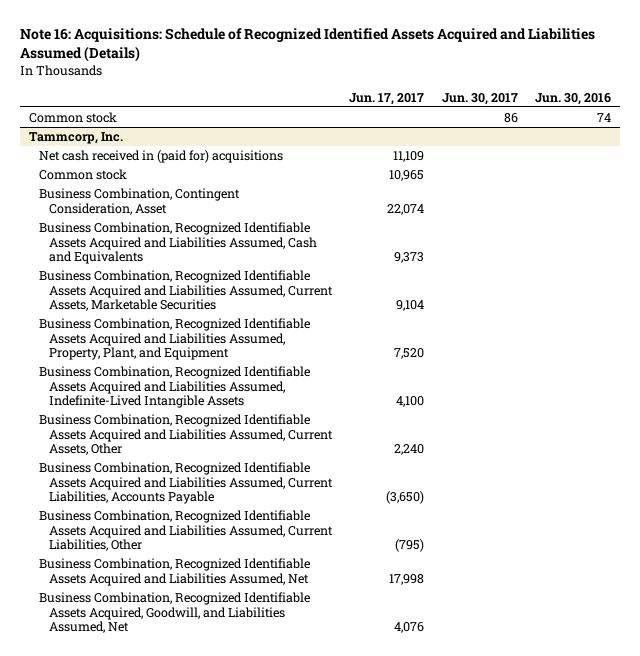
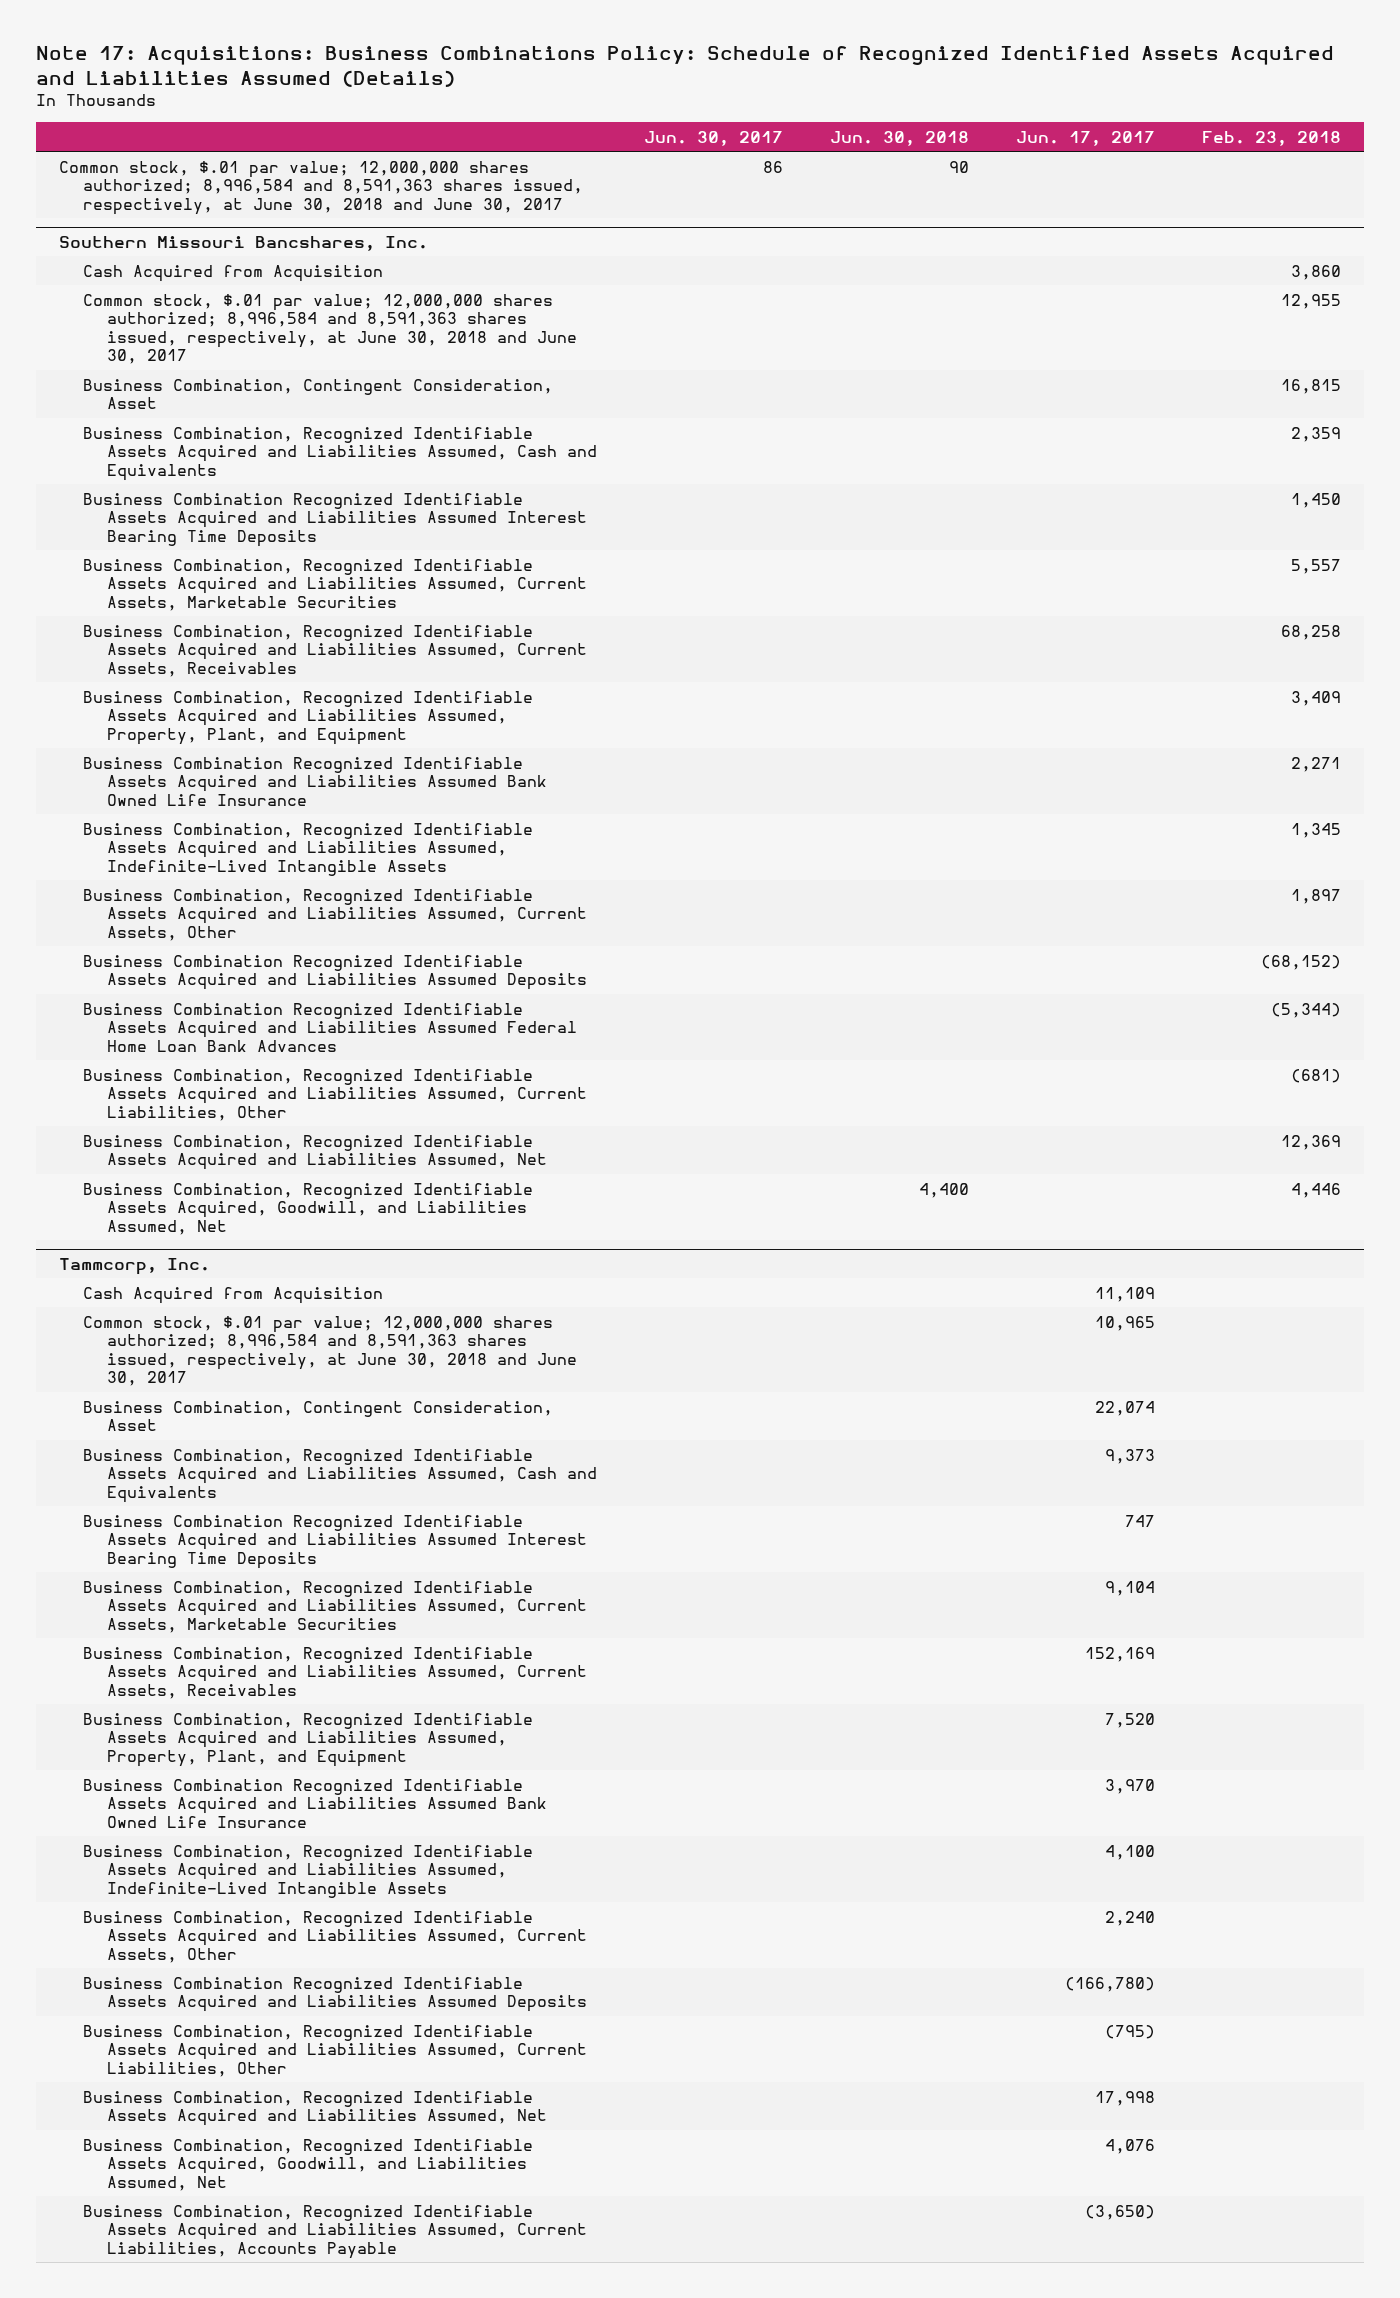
- Note 16: Acquisitions: Schedule of Recognized Identified Assets Acquired and Liabilities Assumed (Details)
+ Note 17: Acquisitions: Business Combinations Policy: Schedule of Recognized Identified Assets Acquired and Liabilities Assumed (Details)
- | Jun. 17, 2017 | Jun. 30, 2017 | Jun. 30, 2016
+ | Jun. 30, 2017 | Jun. 30, 2018 | Jun. 17, 2017 | Feb. 23, 2018
- Common stock | | 86 | 74
+ Common stock, $.01 par value; 12,000,000 shares authorized; 8,996,584 and 8,591,363 shares issued, respectively, at June 30, 2018 and June 30, 2017 | 86 | 90 | |
+ Southern Missouri Bancshares, Inc.
+ Cash Acquired from Acquisition | | | | 3,860
+ Common stock, $.01 par value; 12,000,000 shares authorized; 8,996,584 and 8,591,363 shares issued, respectively, at June 30, 2018 and June 30, 2017 | | | | 12,955
+ Business Combination, Contingent Consideration, Asset | | | | 16,815
+ Business Combination, Recognized Identifiable Assets Acquired and Liabilities Assumed, Cash and Equivalents | | | | 2,359
+ Business Combination Recognized Identifiable Assets Acquired and Liabilities Assumed Interest Bearing Time Deposits | | | | 1,450
+ Business Combination, Recognized Identifiable Assets Acquired and Liabilities Assumed, Current Assets, Marketable Securities | | | | 5,557
+ Business Combination, Recognized Identifiable Assets Acquired and Liabilities Assumed, Current Assets, Receivables | | | | 68,258
+ Business Combination, Recognized Identifiable Assets Acquired and Liabilities Assumed, Property, Plant, and Equipment | | | | 3,409
+ Business Combination Recognized Identifiable Assets Acquired and Liabilities Assumed Bank Owned Life Insurance | | | | 2,271
+ Business Combination, Recognized Identifiable Assets Acquired and Liabilities Assumed, Indefinite-Lived Intangible Assets | | | | 1,345
+ Business Combination, Recognized Identifiable Assets Acquired and Liabilities Assumed, Current Assets, Other | | | | 1,897
+ Business Combination Recognized Identifiable Assets Acquired and Liabilities Assumed Deposits | | | | (68,152)
+ Business Combination Recognized Identifiable Assets Acquired and Liabilities Assumed Federal Home Loan Bank Advances | | | | (5,344)
+ Business Combination, Recognized Identifiable Assets Acquired and Liabilities Assumed, Current Liabilities, Other | | | | (681)
+ Business Combination, Recognized Identifiable Assets Acquired and Liabilities Assumed, Net | | | | 12,369
+ Business Combination, Recognized Identifiable Assets Acquired, Goodwill, and Liabilities Assumed, Net | | 4,400 | | 4,446
@ Tammcorp, Inc.
- Net cash received in (paid for) acquisitions | 11,109 | |
- Common stock | 10,965 | |
+ Cash Acquired from Acquisition | | | 11,109 |
+ Common stock, $.01 par value; 12,000,000 shares authorized; 8,996,584 and 8,591,363 shares issued, respectively, at June 30, 2018 and June 30, 2017 | | | 10,965 |
+ Business Combination Recognized Identifiable Assets Acquired and Liabilities Assumed Interest Bearing Time Deposits | | | 747 |
+ Business Combination, Recognized Identifiable Assets Acquired and Liabilities Assumed, Current Assets, Receivables | | | 152,169 |
+ Business Combination Recognized Identifiable Assets Acquired and Liabilities Assumed Bank Owned Life Insurance | | | 3,970 |
+ Business Combination Recognized Identifiable Assets Acquired and Liabilities Assumed Deposits | | | (166,780) |
moved down: Business Combination, Recognized Identifiable Assets Acquired and Liabilities Assumed, Current Liabilities, Accounts Payable | | | (3,650) |

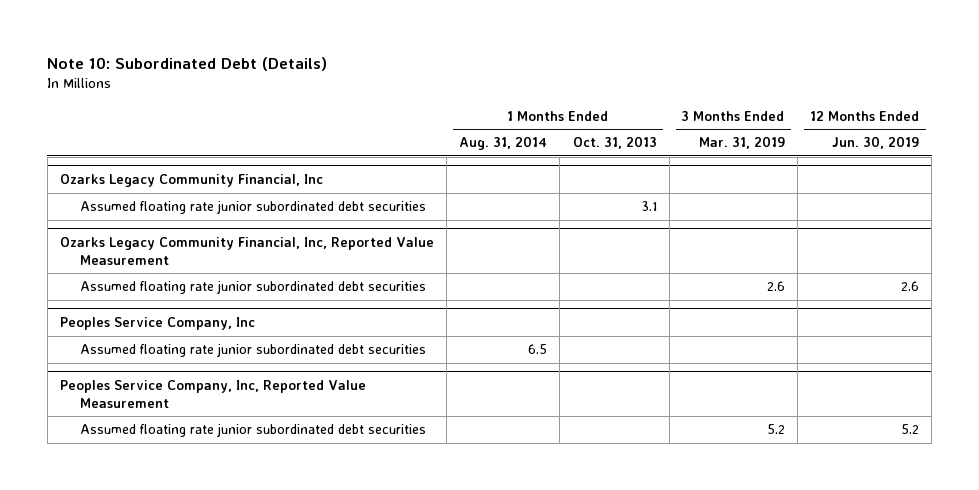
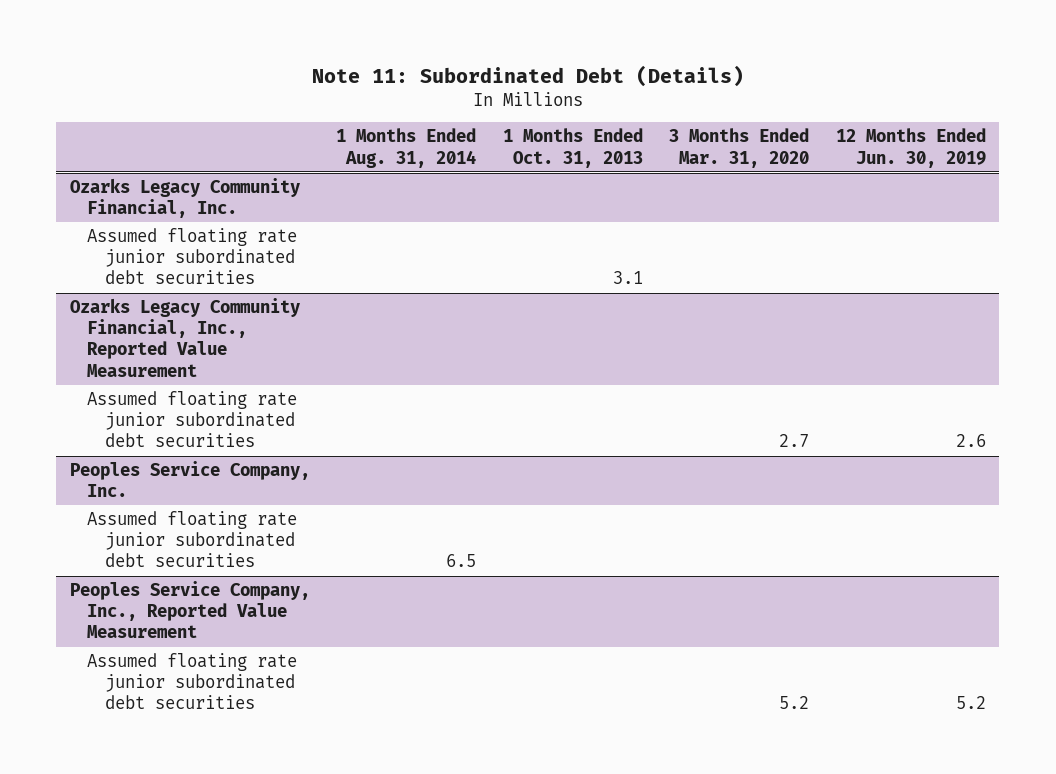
- Note 10: Subordinated Debt (Details)
+ Note 11: Subordinated Debt (Details)
- | 1 Months Ended Aug. 31, 2014 | 1 Months Ended Oct. 31, 2013 | 3 Months Ended Mar. 31, 2019 | 12 Months Ended Jun. 30, 2019
+ | 1 Months Ended Aug. 31, 2014 | 1 Months Ended Oct. 31, 2013 | 3 Months Ended Mar. 31, 2020 | 12 Months Ended Jun. 30, 2019
- Ozarks Legacy Community Financial, Inc
+ Ozarks Legacy Community Financial, Inc.
- Ozarks Legacy Community Financial, Inc, Reported Value Measurement
+ Ozarks Legacy Community Financial, Inc., Reported Value Measurement
- Peoples Service Company, Inc
+ Peoples Service Company, Inc.
- Peoples Service Company, Inc, Reported Value Measurement
+ Peoples Service Company, Inc., Reported Value Measurement

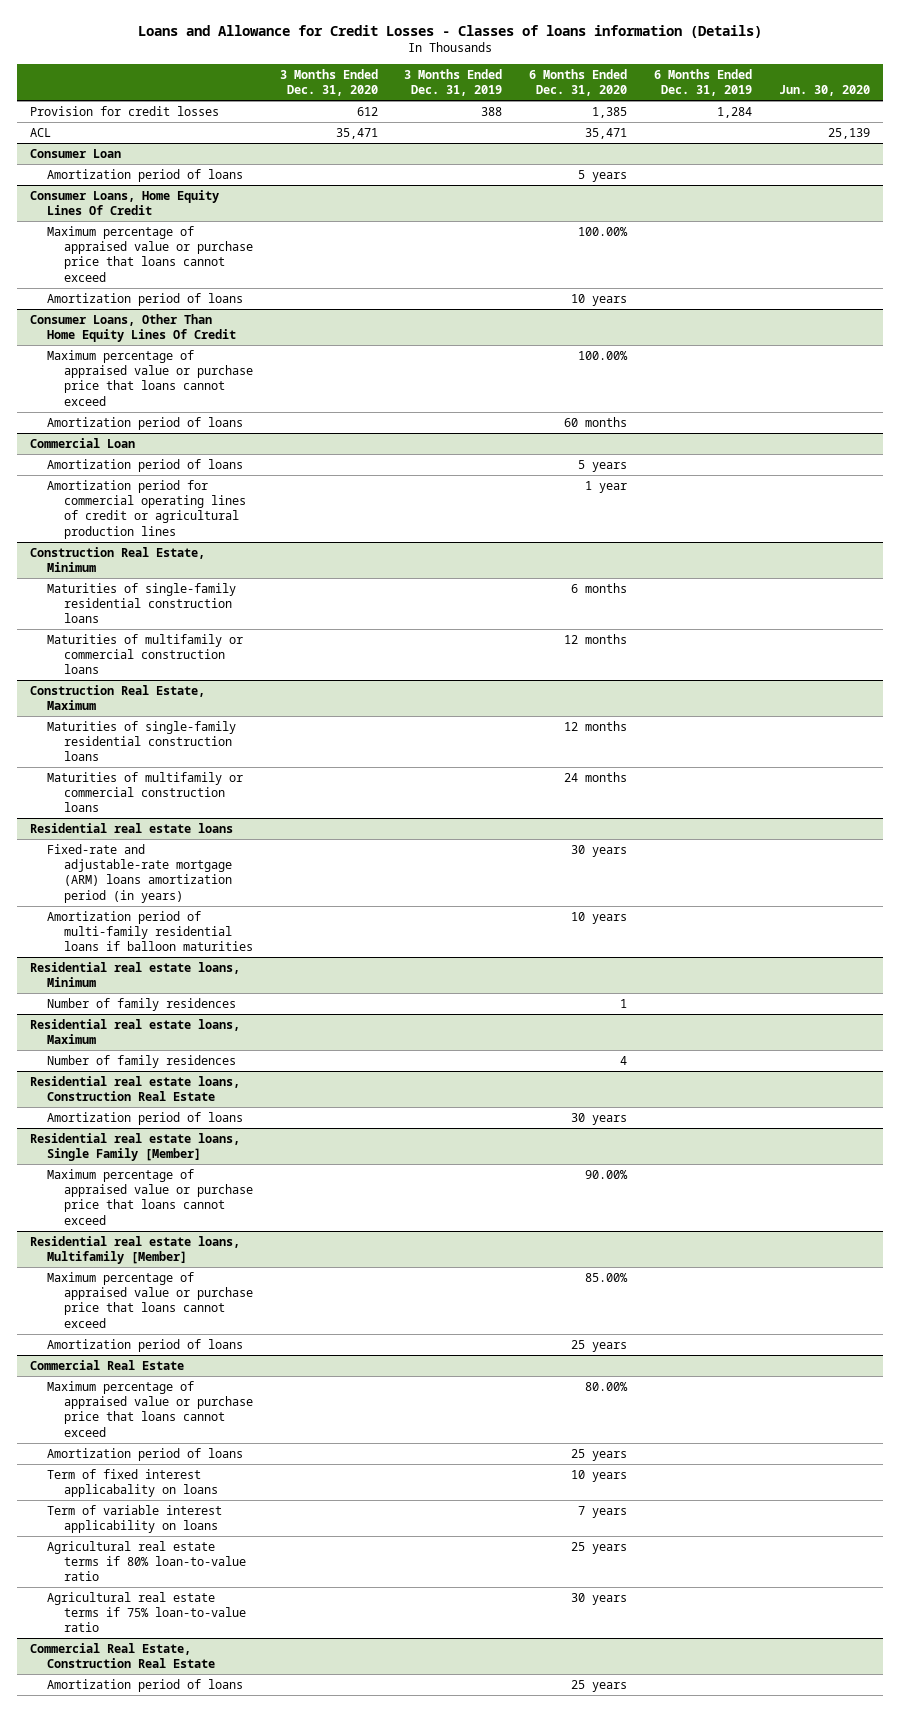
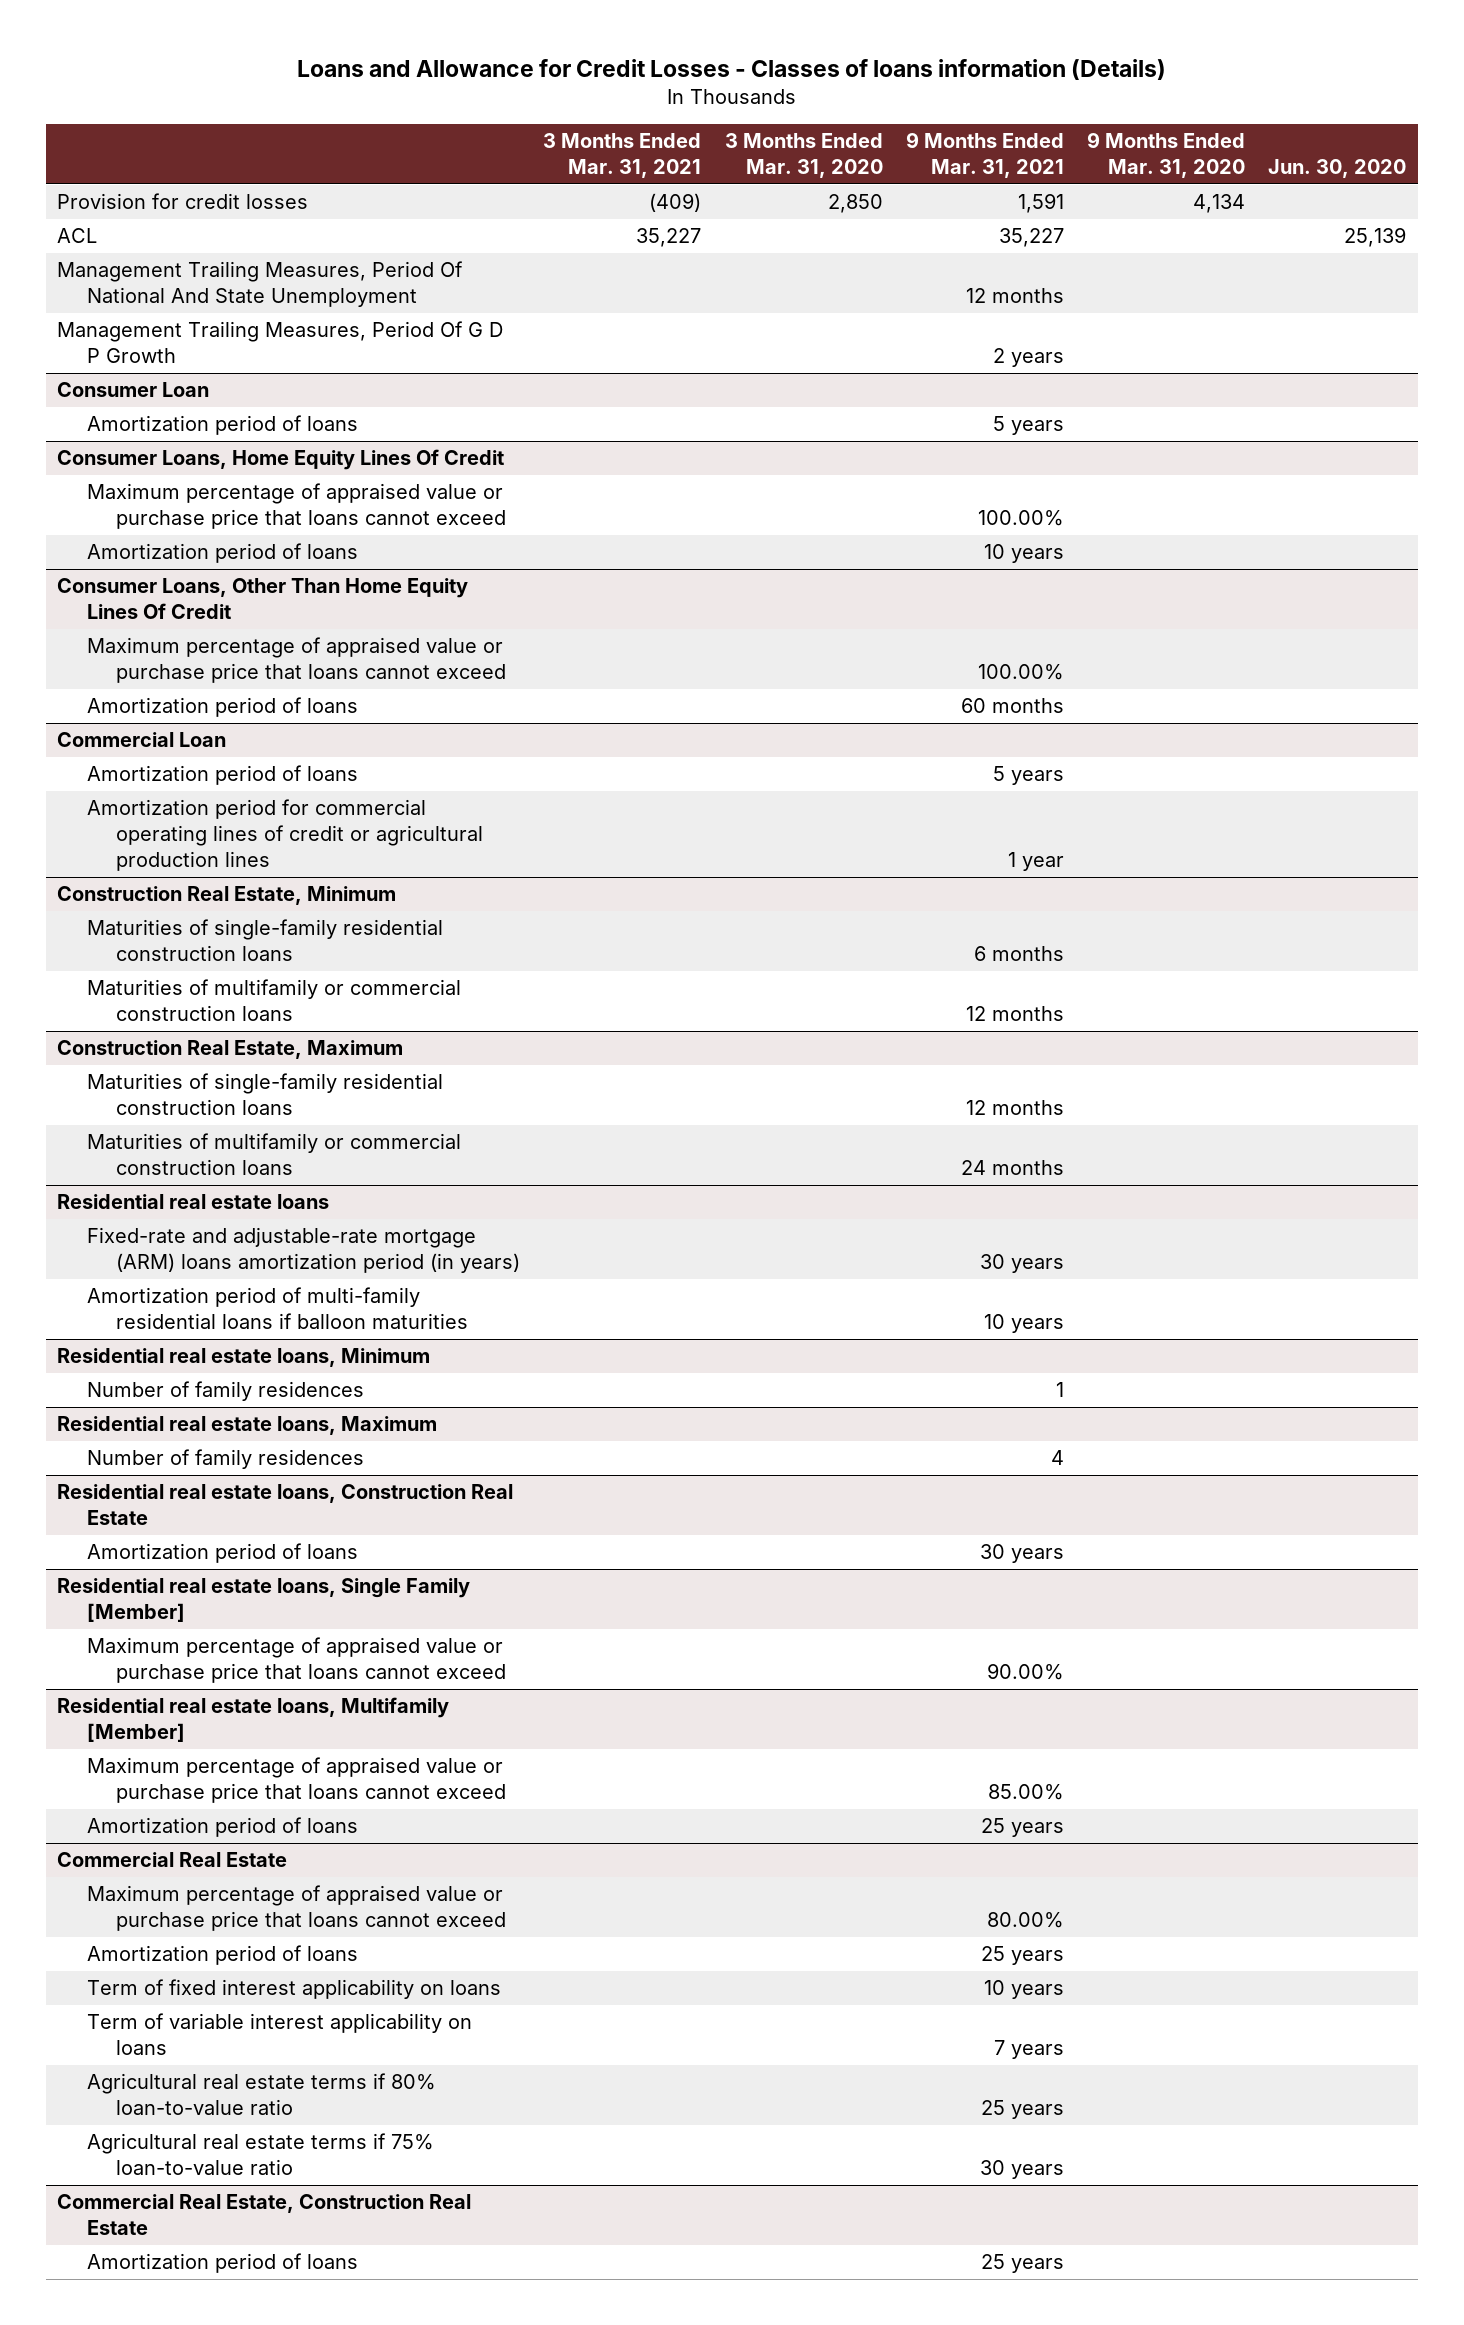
- | 3 Months Ended Dec. 31, 2020 | 3 Months Ended Dec. 31, 2019 | 6 Months Ended Dec. 31, 2020 | 6 Months Ended Dec. 31, 2019 | Jun. 30, 2020
+ | 3 Months Ended Mar. 31, 2021 | 3 Months Ended Mar. 31, 2020 | 9 Months Ended Mar. 31, 2021 | 9 Months Ended Mar. 31, 2020 | Jun. 30, 2020
+ Management Trailing Measures, Period Of National And State Unemployment | | | 12 months | |
+ Management Trailing Measures, Period Of G D P Growth | | | 2 years | |
@ Commercial Real Estate
- Term of fixed interest applicabality on loans | | | 10 years | |
+ Term of fixed interest applicability on loans | | | 10 years | |

